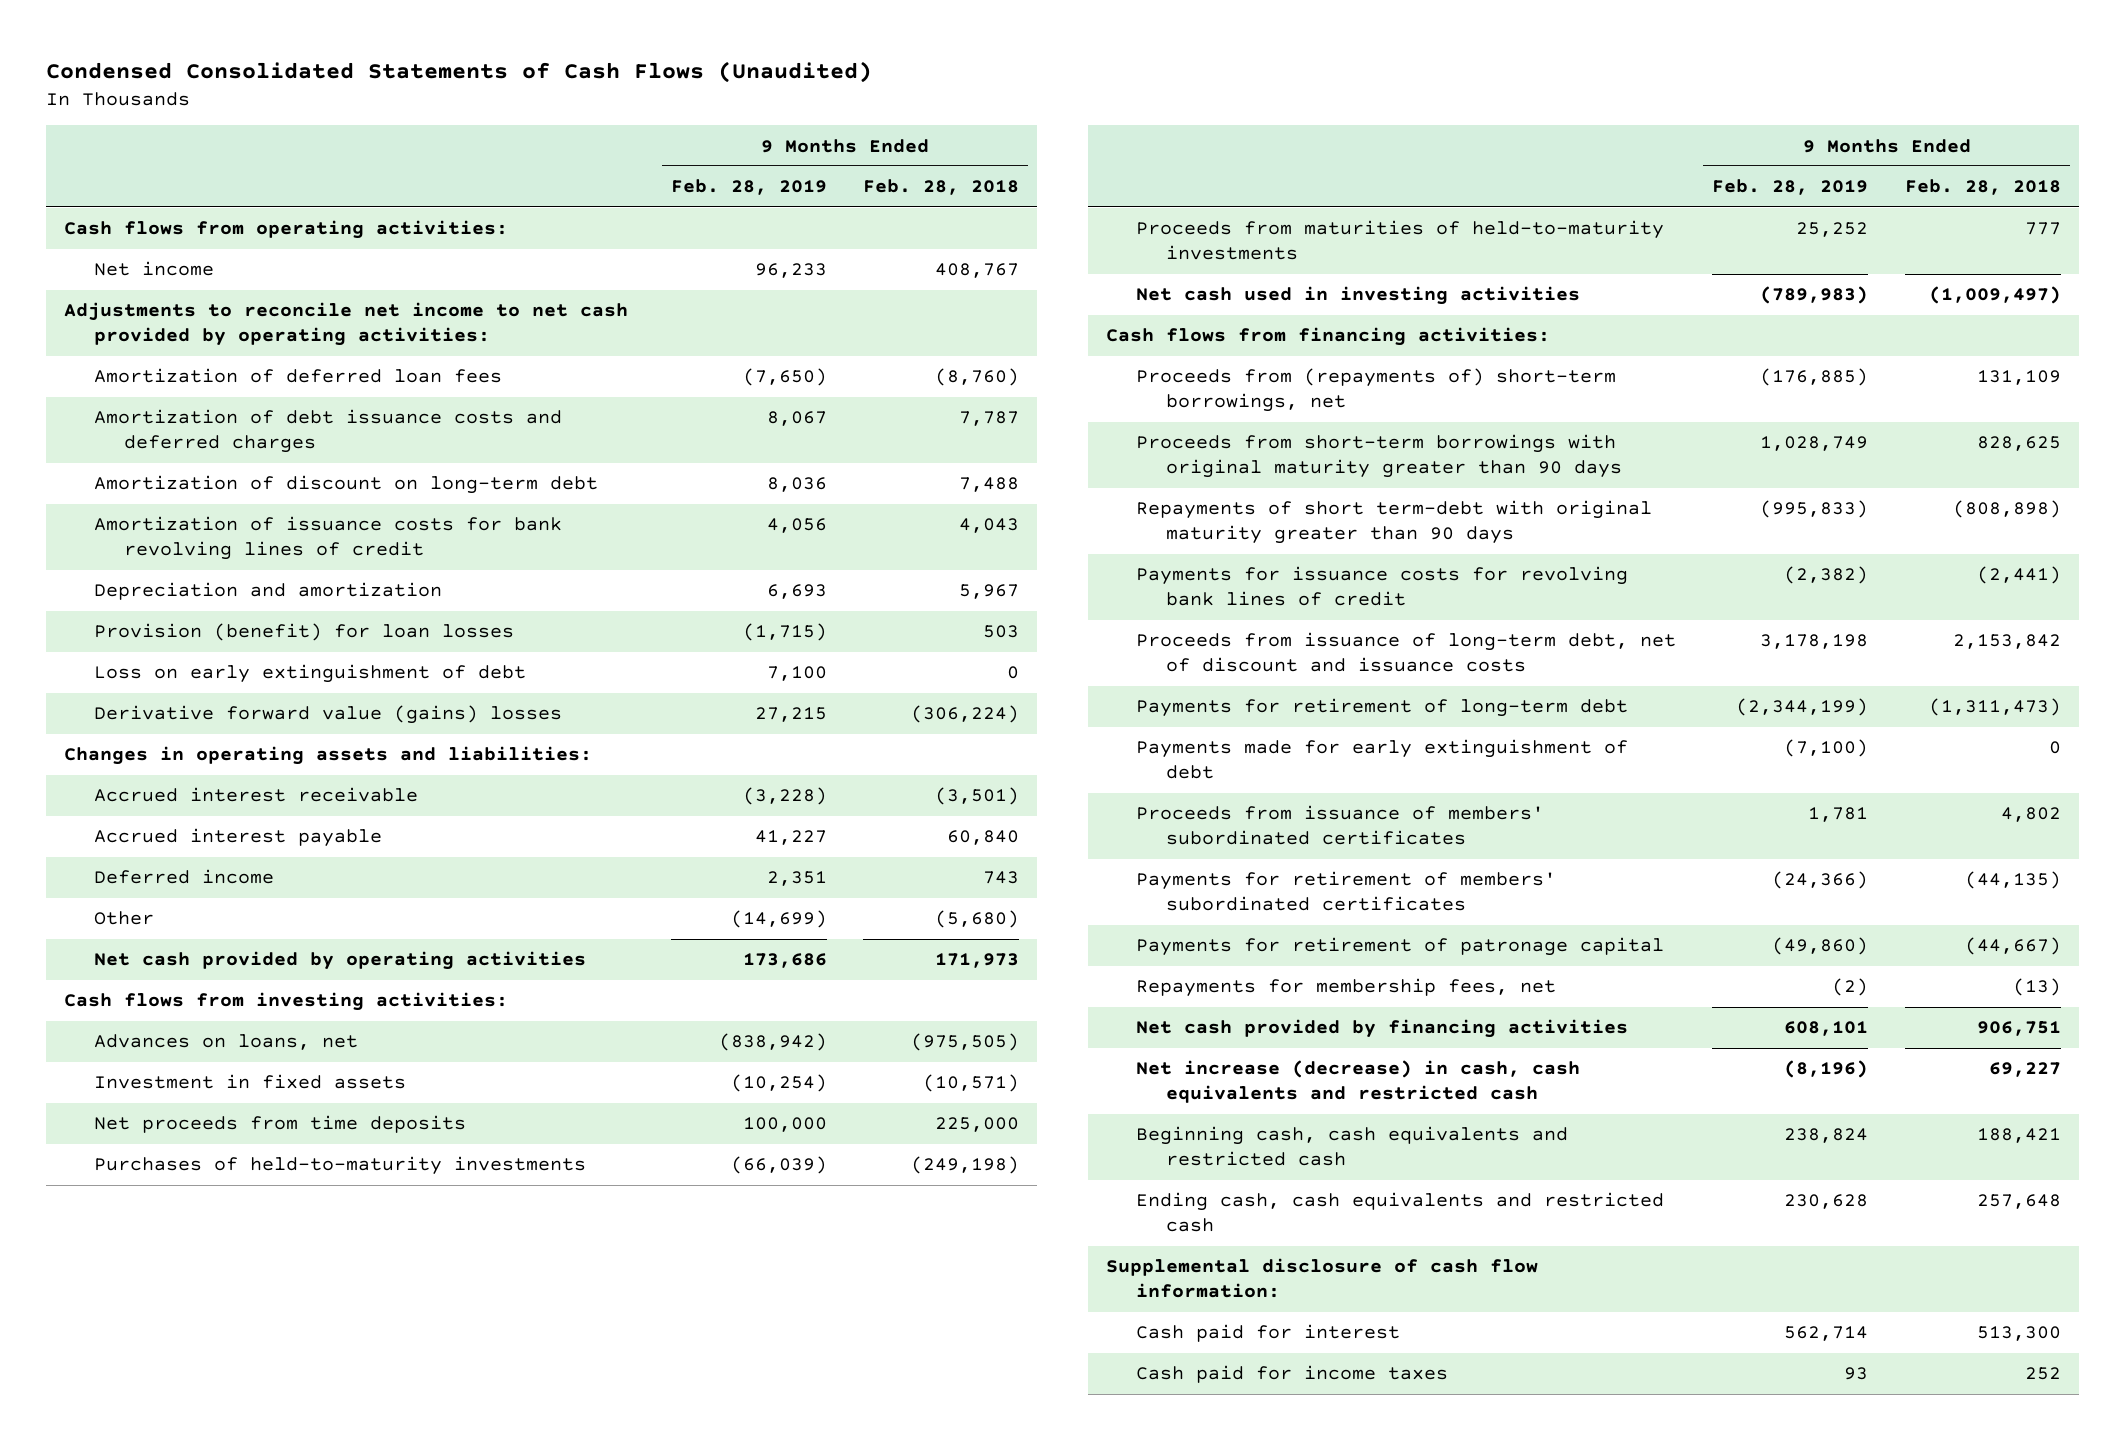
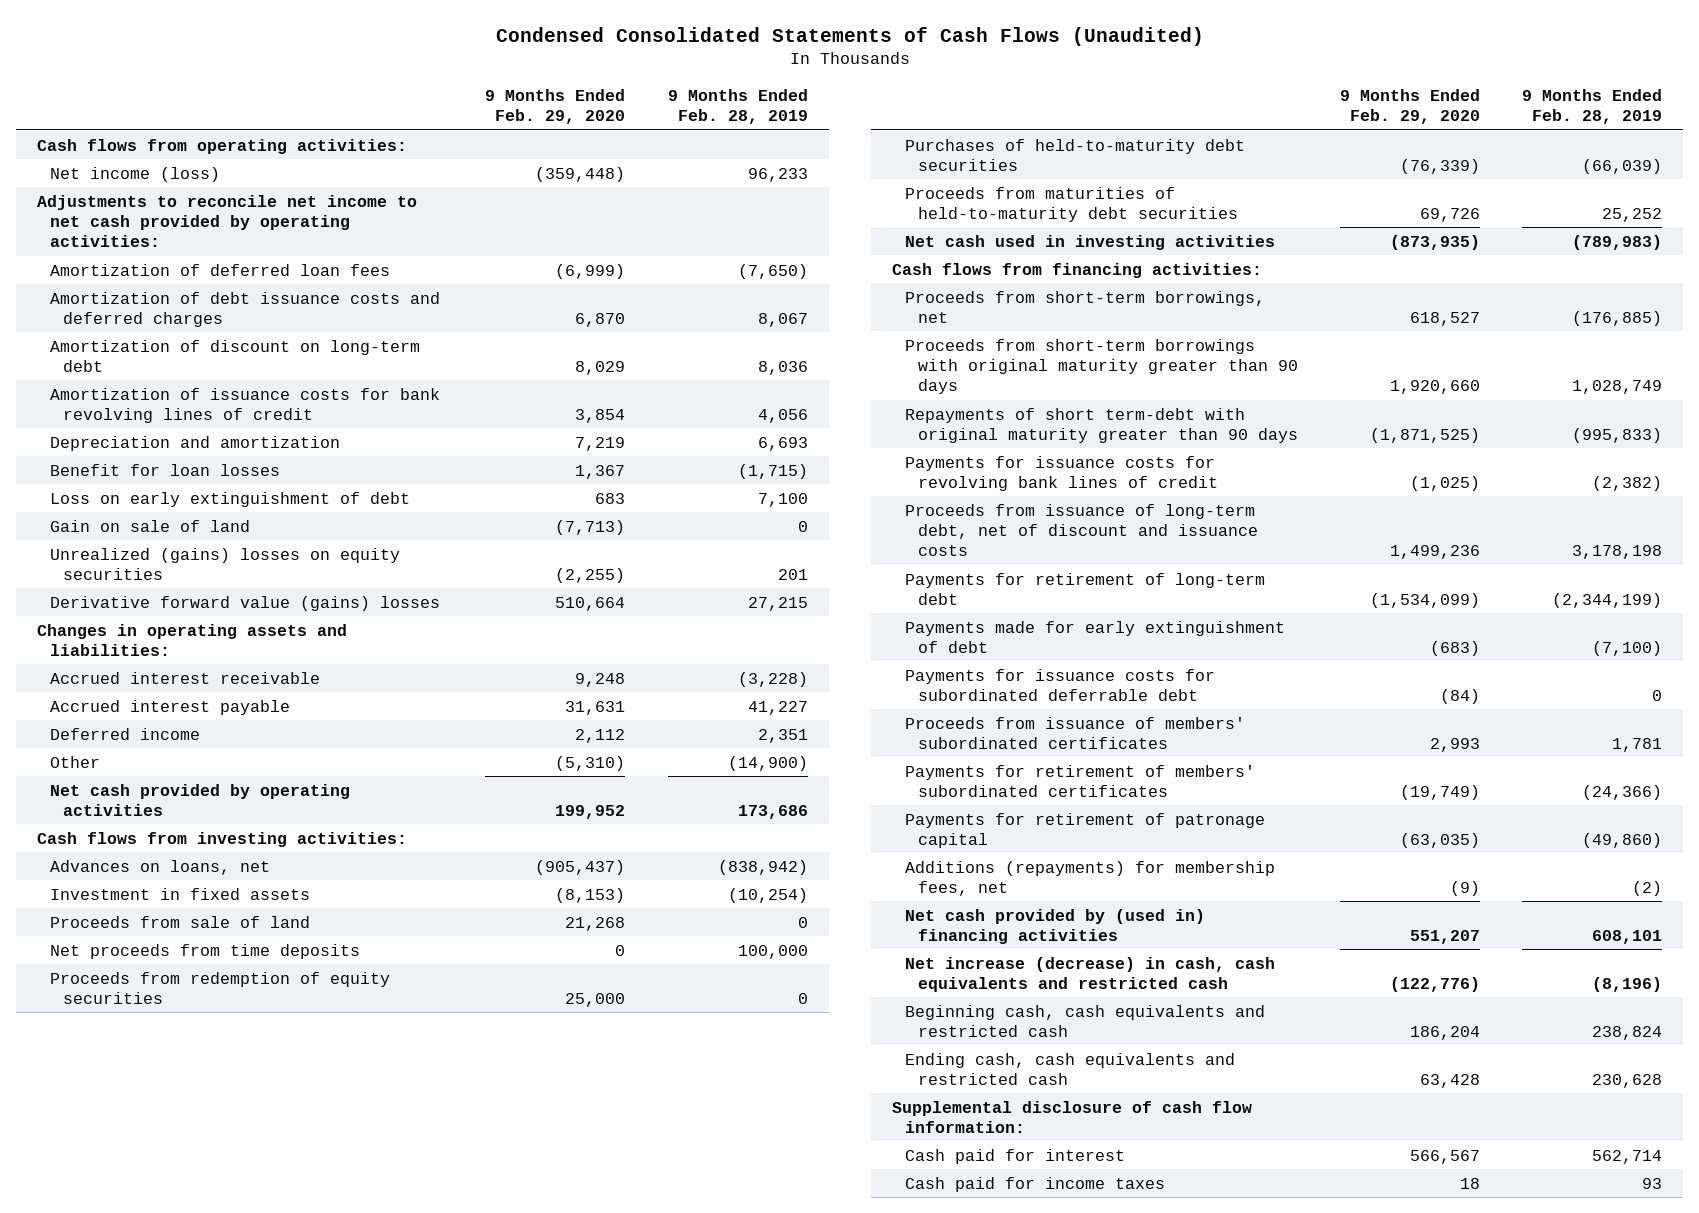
- | 9 Months Ended Feb. 28, 2019 | 9 Months Ended Feb. 28, 2018
+ | 9 Months Ended Feb. 29, 2020 | 9 Months Ended Feb. 28, 2019
- Net income | 96,233 | 408,767
+ Net income (loss) | (359,448) | 96,233
- Provision (benefit) for loan losses | (1,715) | 503
+ Benefit for loan losses | 1,367 | (1,715)
+ Gain on sale of land | (7,713) | 0
+ Unrealized (gains) losses on equity securities | (2,255) | 201
- Other | (14,699) | (5,680)
+ Other | (5,310) | (14,900)
+ Proceeds from sale of land | 21,268 | 0
- Purchases of held-to-maturity investments | (66,039) | (249,198)
- Proceeds from maturities of held-to-maturity investments | 25,252 | 777
+ Proceeds from redemption of equity securities | 25,000 | 0
+ Purchases of held-to-maturity debt securities | (76,339) | (66,039)
+ Proceeds from maturities of held-to-maturity debt securities | 69,726 | 25,252
- Proceeds from (repayments of) short-term borrowings, net | (176,885) | 131,109
+ Proceeds from short-term borrowings, net | 618,527 | (176,885)
+ Payments for issuance costs for subordinated deferrable debt | (84) | 0
- Repayments for membership fees, net | (2) | (13)
- Net cash provided by financing activities | 608,101 | 906,751
+ Additions (repayments) for membership fees, net | (9) | (2)
+ Net cash provided by (used in) financing activities | 551,207 | 608,101

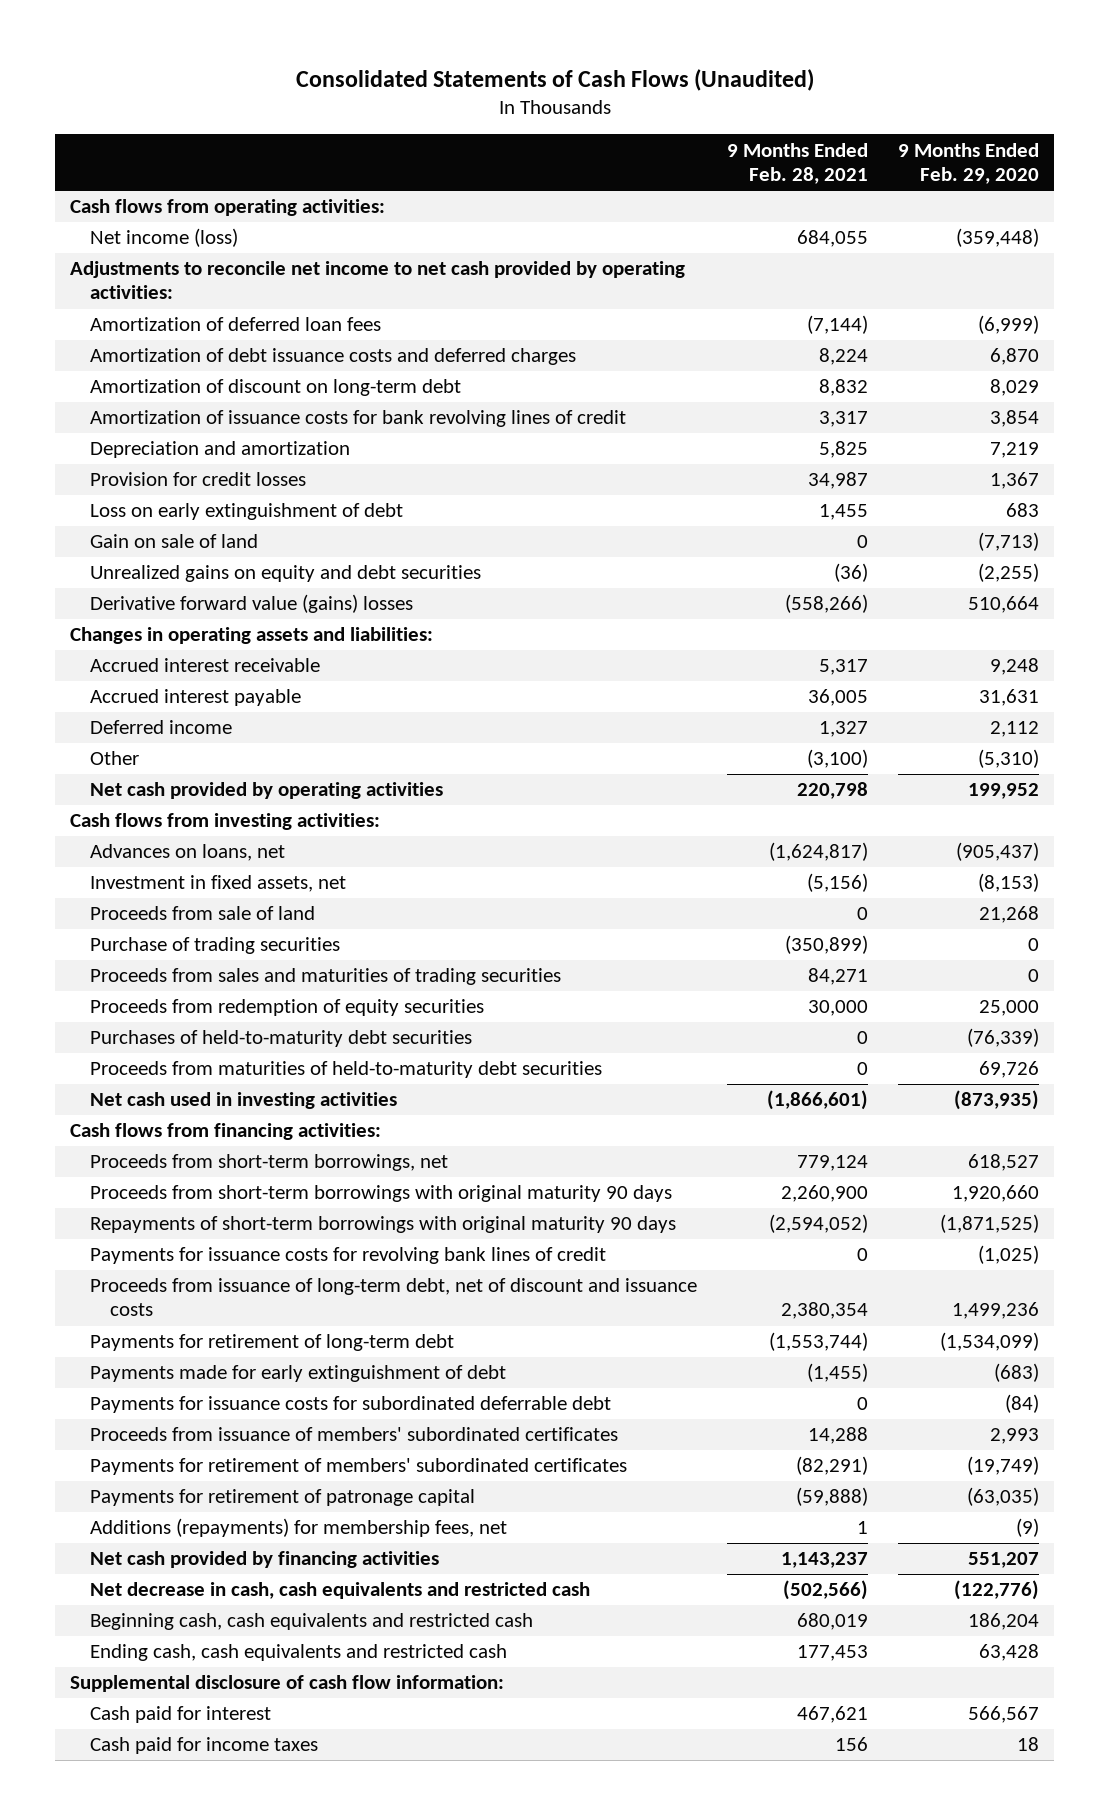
- Condensed Consolidated Statements of Cash Flows (Unaudited)
+ Consolidated Statements of Cash Flows (Unaudited)
- | 9 Months Ended Feb. 29, 2020 | 9 Months Ended Feb. 28, 2019
+ | 9 Months Ended Feb. 28, 2021 | 9 Months Ended Feb. 29, 2020
- Benefit for loan losses | 1,367 | (1,715)
+ Provision for credit losses | 34,987 | 1,367
- Unrealized (gains) losses on equity securities | (2,255) | 201
+ Unrealized gains on equity and debt securities | (36) | (2,255)
- Investment in fixed assets | (8,153) | (10,254)
+ Investment in fixed assets, net | (5,156) | (8,153)
- Net proceeds from time deposits | 0 | 100,000
+ Purchase of trading securities | (350,899) | 0
+ Proceeds from sales and maturities of trading securities | 84,271 | 0
- Proceeds from short-term borrowings with original maturity greater than 90 days | 1,920,660 | 1,028,749
- Repayments of short term-debt with original maturity greater than 90 days | (1,871,525) | (995,833)
+ Proceeds from short-term borrowings with original maturity 90 days | 2,260,900 | 1,920,660
+ Repayments of short-term borrowings with original maturity 90 days | (2,594,052) | (1,871,525)
- Net cash provided by (used in) financing activities | 551,207 | 608,101
- Net increase (decrease) in cash, cash equivalents and restricted cash | (122,776) | (8,196)
+ Net cash provided by financing activities | 1,143,237 | 551,207
+ Net decrease in cash, cash equivalents and restricted cash | (502,566) | (122,776)

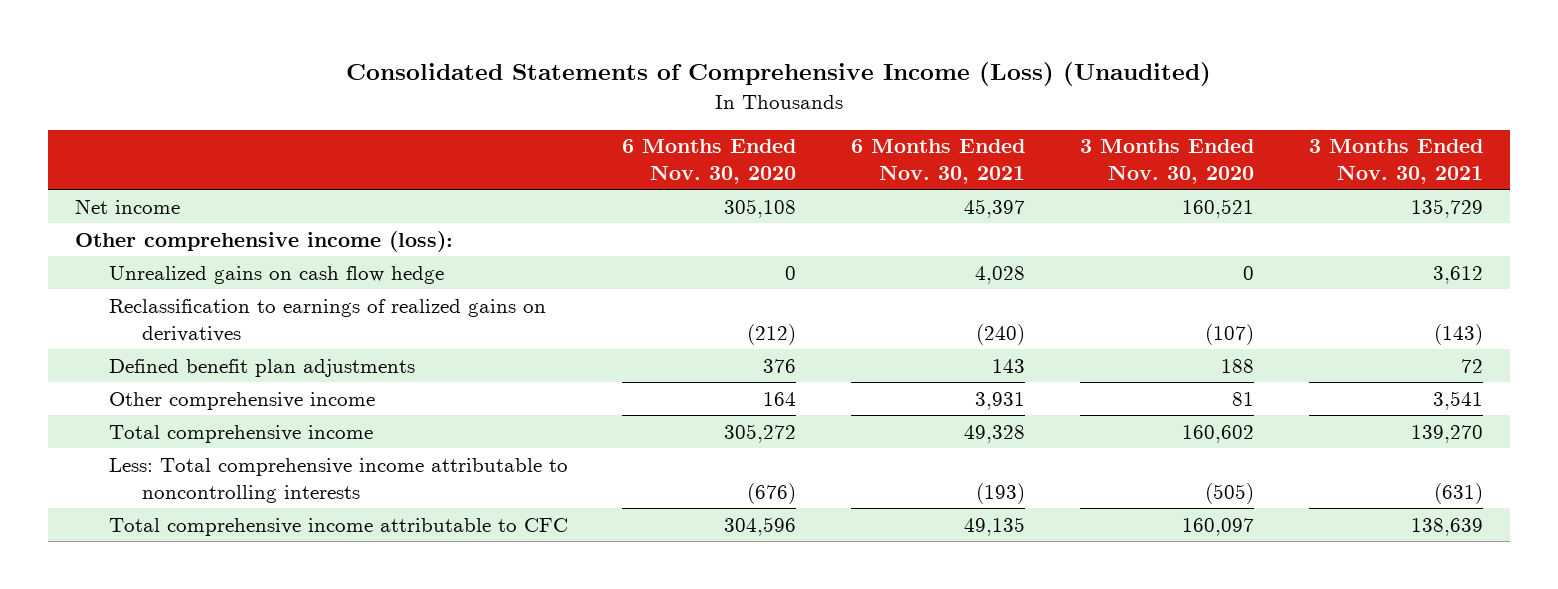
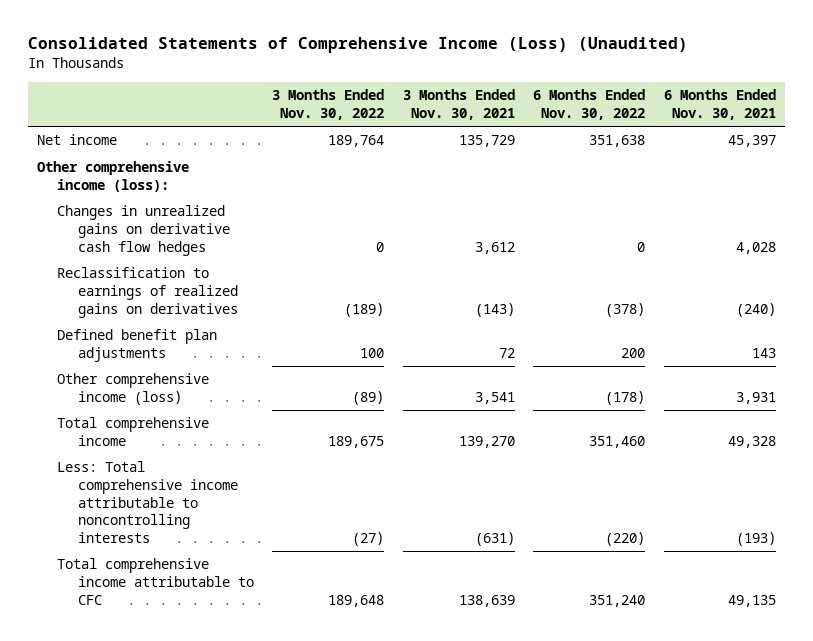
- | 6 Months Ended Nov. 30, 2020 | 6 Months Ended Nov. 30, 2021 | 3 Months Ended Nov. 30, 2020 | 3 Months Ended Nov. 30, 2021
+ | 3 Months Ended Nov. 30, 2022 | 3 Months Ended Nov. 30, 2021 | 6 Months Ended Nov. 30, 2022 | 6 Months Ended Nov. 30, 2021
- Unrealized gains on cash flow hedge | 0 | 4,028 | 0 | 3,612
+ Changes in unrealized gains on derivative cash flow hedges | 0 | 3,612 | 0 | 4,028
- Other comprehensive income | 164 | 3,931 | 81 | 3,541
+ Other comprehensive income (loss) | (89) | 3,541 | (178) | 3,931

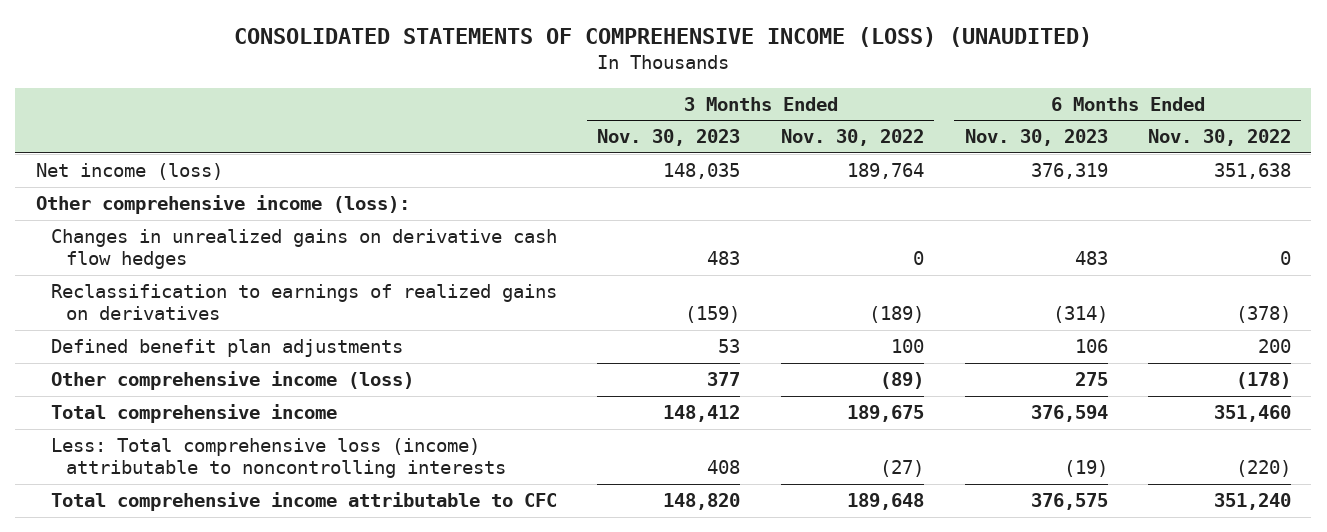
- Consolidated Statements of Comprehensive Income (Loss) (Unaudited)
+ CONSOLIDATED STATEMENTS OF COMPREHENSIVE INCOME (LOSS) (UNAUDITED)
- | 3 Months Ended Nov. 30, 2022 | 3 Months Ended Nov. 30, 2021 | 6 Months Ended Nov. 30, 2022 | 6 Months Ended Nov. 30, 2021
+ | 3 Months Ended Nov. 30, 2023 | 3 Months Ended Nov. 30, 2022 | 6 Months Ended Nov. 30, 2023 | 6 Months Ended Nov. 30, 2022
- Net income | 189,764 | 135,729 | 351,638 | 45,397
+ Net income (loss) | 148,035 | 189,764 | 376,319 | 351,638
- Less: Total comprehensive income attributable to noncontrolling interests | (27) | (631) | (220) | (193)
+ Less: Total comprehensive loss (income) attributable to noncontrolling interests | 408 | (27) | (19) | (220)

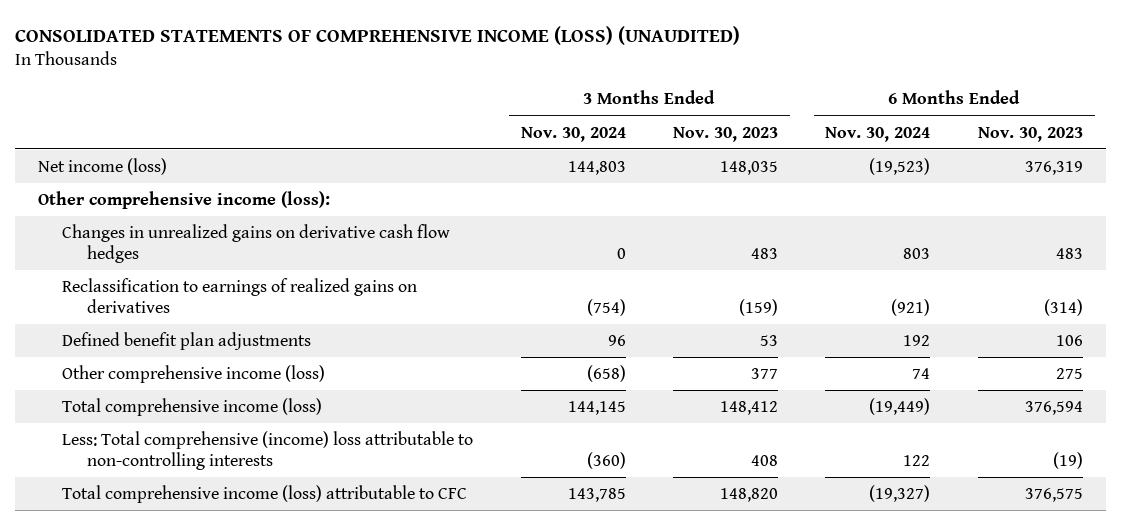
- | 3 Months Ended Nov. 30, 2023 | 3 Months Ended Nov. 30, 2022 | 6 Months Ended Nov. 30, 2023 | 6 Months Ended Nov. 30, 2022
+ | 3 Months Ended Nov. 30, 2024 | 3 Months Ended Nov. 30, 2023 | 6 Months Ended Nov. 30, 2024 | 6 Months Ended Nov. 30, 2023
- Total comprehensive income | 148,412 | 189,675 | 376,594 | 351,460
- Less: Total comprehensive loss (income) attributable to noncontrolling interests | 408 | (27) | (19) | (220)
- Total comprehensive income attributable to CFC | 148,820 | 189,648 | 376,575 | 351,240
+ Total comprehensive income (loss) | 144,145 | 148,412 | (19,449) | 376,594
+ Less: Total comprehensive (income) loss attributable to non-controlling interests | (360) | 408 | 122 | (19)
+ Total comprehensive income (loss) attributable to CFC | 143,785 | 148,820 | (19,327) | 376,575

